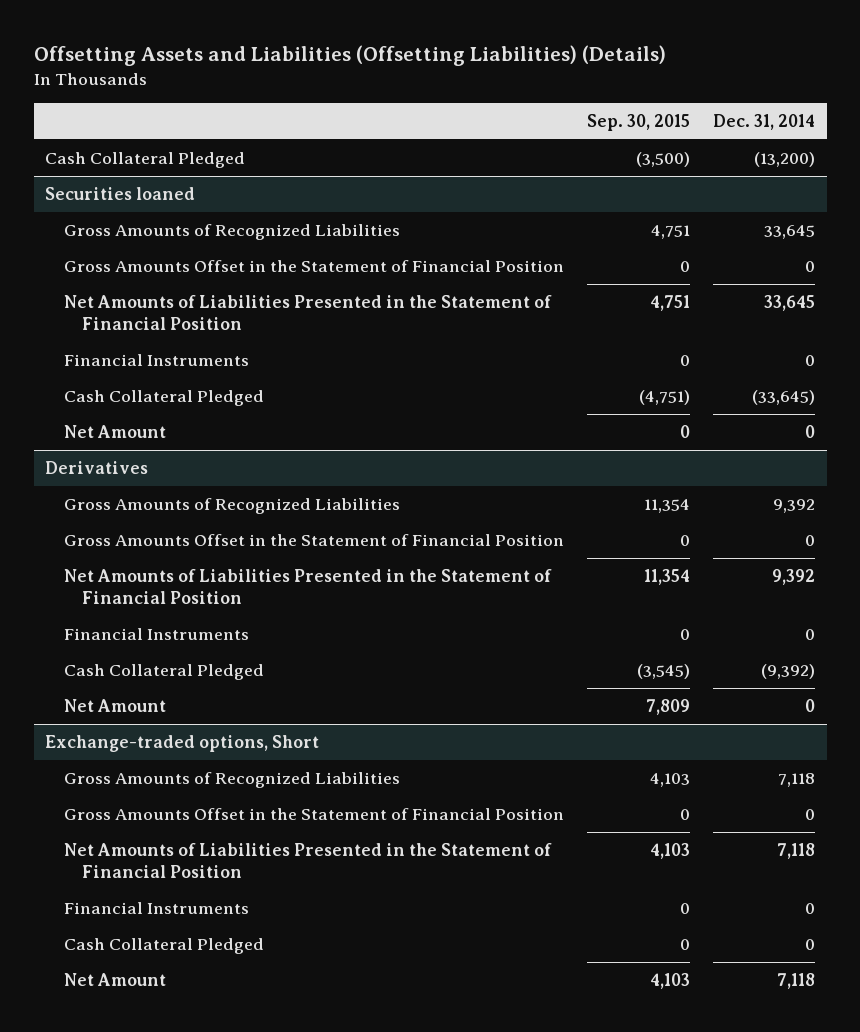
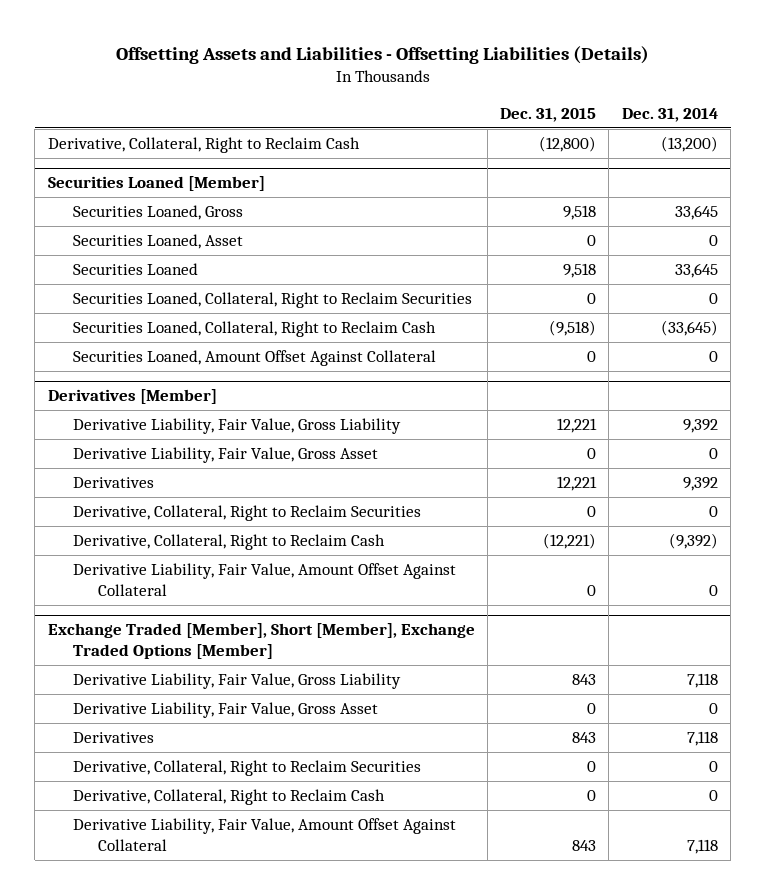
- Offsetting Assets and Liabilities (Offsetting Liabilities) (Details)
+ Offsetting Assets and Liabilities - Offsetting Liabilities (Details)
- | Sep. 30, 2015 | Dec. 31, 2014
+ | Dec. 31, 2015 | Dec. 31, 2014
- Cash Collateral Pledged | (3,500) | (13,200)
- Securities loaned
- Gross Amounts of Recognized Liabilities | 4,751 | 33,645
- Gross Amounts Offset in the Statement of Financial Position | 0 | 0
- Net Amounts of Liabilities Presented in the Statement of Financial Position | 4,751 | 33,645
- Financial Instruments | 0 | 0
- Cash Collateral Pledged | (4,751) | (33,645)
- Net Amount | 0 | 0
- Derivatives
- Gross Amounts of Recognized Liabilities | 11,354 | 9,392
- Gross Amounts Offset in the Statement of Financial Position | 0 | 0
- Net Amounts of Liabilities Presented in the Statement of Financial Position | 11,354 | 9,392
- Financial Instruments | 0 | 0
- Cash Collateral Pledged | (3,545) | (9,392)
- Net Amount | 7,809 | 0
- Exchange-traded options, Short
- Gross Amounts of Recognized Liabilities | 4,103 | 7,118
- Gross Amounts Offset in the Statement of Financial Position | 0 | 0
- Net Amounts of Liabilities Presented in the Statement of Financial Position | 4,103 | 7,118
- Financial Instruments | 0 | 0
- Cash Collateral Pledged | 0 | 0
- Net Amount | 4,103 | 7,118
+ Derivative, Collateral, Right to Reclaim Cash | (12,800) | (13,200)
+ Securities Loaned [Member]
+ Securities Loaned, Gross | 9,518 | 33,645
+ Securities Loaned, Asset | 0 | 0
+ Securities Loaned | 9,518 | 33,645
+ Securities Loaned, Collateral, Right to Reclaim Securities | 0 | 0
+ Securities Loaned, Collateral, Right to Reclaim Cash | (9,518) | (33,645)
+ Securities Loaned, Amount Offset Against Collateral | 0 | 0
+ Derivatives [Member]
+ Derivative Liability, Fair Value, Gross Liability | 12,221 | 9,392
+ Derivative Liability, Fair Value, Gross Asset | 0 | 0
+ Derivatives | 12,221 | 9,392
+ Derivative, Collateral, Right to Reclaim Securities | 0 | 0
+ Derivative, Collateral, Right to Reclaim Cash | (12,221) | (9,392)
+ Derivative Liability, Fair Value, Amount Offset Against Collateral | 0 | 0
+ Exchange Traded [Member], Short [Member], Exchange Traded Options [Member]
+ Derivative Liability, Fair Value, Gross Liability | 843 | 7,118
+ Derivative Liability, Fair Value, Gross Asset | 0 | 0
+ Derivatives | 843 | 7,118
+ Derivative, Collateral, Right to Reclaim Securities | 0 | 0
+ Derivative, Collateral, Right to Reclaim Cash | 0 | 0
+ Derivative Liability, Fair Value, Amount Offset Against Collateral | 843 | 7,118

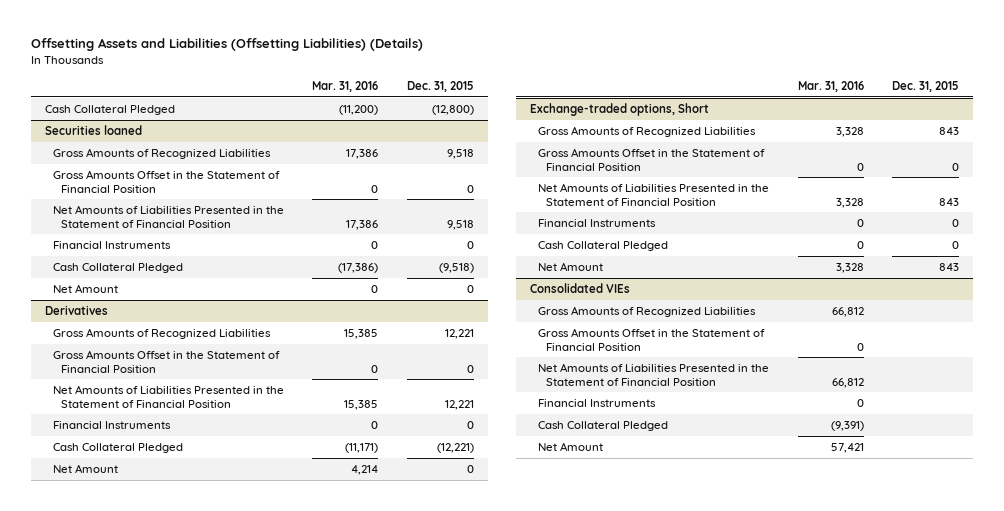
- Offsetting Assets and Liabilities - Offsetting Liabilities (Details)
+ Offsetting Assets and Liabilities (Offsetting Liabilities) (Details)
- | Dec. 31, 2015 | Dec. 31, 2014
+ | Mar. 31, 2016 | Dec. 31, 2015
- Derivative, Collateral, Right to Reclaim Cash | (12,800) | (13,200)
- Securities Loaned [Member]
- Securities Loaned, Gross | 9,518 | 33,645
- Securities Loaned, Asset | 0 | 0
- Securities Loaned | 9,518 | 33,645
- Securities Loaned, Collateral, Right to Reclaim Securities | 0 | 0
- Securities Loaned, Collateral, Right to Reclaim Cash | (9,518) | (33,645)
- Securities Loaned, Amount Offset Against Collateral | 0 | 0
- Derivatives [Member]
- Derivative Liability, Fair Value, Gross Liability | 12,221 | 9,392
- Derivative Liability, Fair Value, Gross Asset | 0 | 0
- Derivatives | 12,221 | 9,392
- Derivative, Collateral, Right to Reclaim Securities | 0 | 0
- Derivative, Collateral, Right to Reclaim Cash | (12,221) | (9,392)
- Derivative Liability, Fair Value, Amount Offset Against Collateral | 0 | 0
- Exchange Traded [Member], Short [Member], Exchange Traded Options [Member]
- Derivative Liability, Fair Value, Gross Liability | 843 | 7,118
- Derivative Liability, Fair Value, Gross Asset | 0 | 0
- Derivatives | 843 | 7,118
- Derivative, Collateral, Right to Reclaim Securities | 0 | 0
- Derivative, Collateral, Right to Reclaim Cash | 0 | 0
- Derivative Liability, Fair Value, Amount Offset Against Collateral | 843 | 7,118
+ Cash Collateral Pledged | (11,200) | (12,800)
+ Securities loaned
+ Gross Amounts of Recognized Liabilities | 17,386 | 9,518
+ Gross Amounts Offset in the Statement of Financial Position | 0 | 0
+ Net Amounts of Liabilities Presented in the Statement of Financial Position | 17,386 | 9,518
+ Financial Instruments | 0 | 0
+ Cash Collateral Pledged | (17,386) | (9,518)
+ Net Amount | 0 | 0
+ Derivatives
+ Gross Amounts of Recognized Liabilities | 15,385 | 12,221
+ Gross Amounts Offset in the Statement of Financial Position | 0 | 0
+ Net Amounts of Liabilities Presented in the Statement of Financial Position | 15,385 | 12,221
+ Financial Instruments | 0 | 0
+ Cash Collateral Pledged | (11,171) | (12,221)
+ Net Amount | 4,214 | 0
+ Exchange-traded options, Short
+ Gross Amounts of Recognized Liabilities | 3,328 | 843
+ Gross Amounts Offset in the Statement of Financial Position | 0 | 0
+ Net Amounts of Liabilities Presented in the Statement of Financial Position | 3,328 | 843
+ Financial Instruments | 0 | 0
+ Cash Collateral Pledged | 0 | 0
+ Net Amount | 3,328 | 843
+ Consolidated VIEs
+ Gross Amounts of Recognized Liabilities | 66,812 |
+ Gross Amounts Offset in the Statement of Financial Position | 0 |
+ Net Amounts of Liabilities Presented in the Statement of Financial Position | 66,812 |
+ Financial Instruments | 0 |
+ Cash Collateral Pledged | (9,391) |
+ Net Amount | 57,421 |

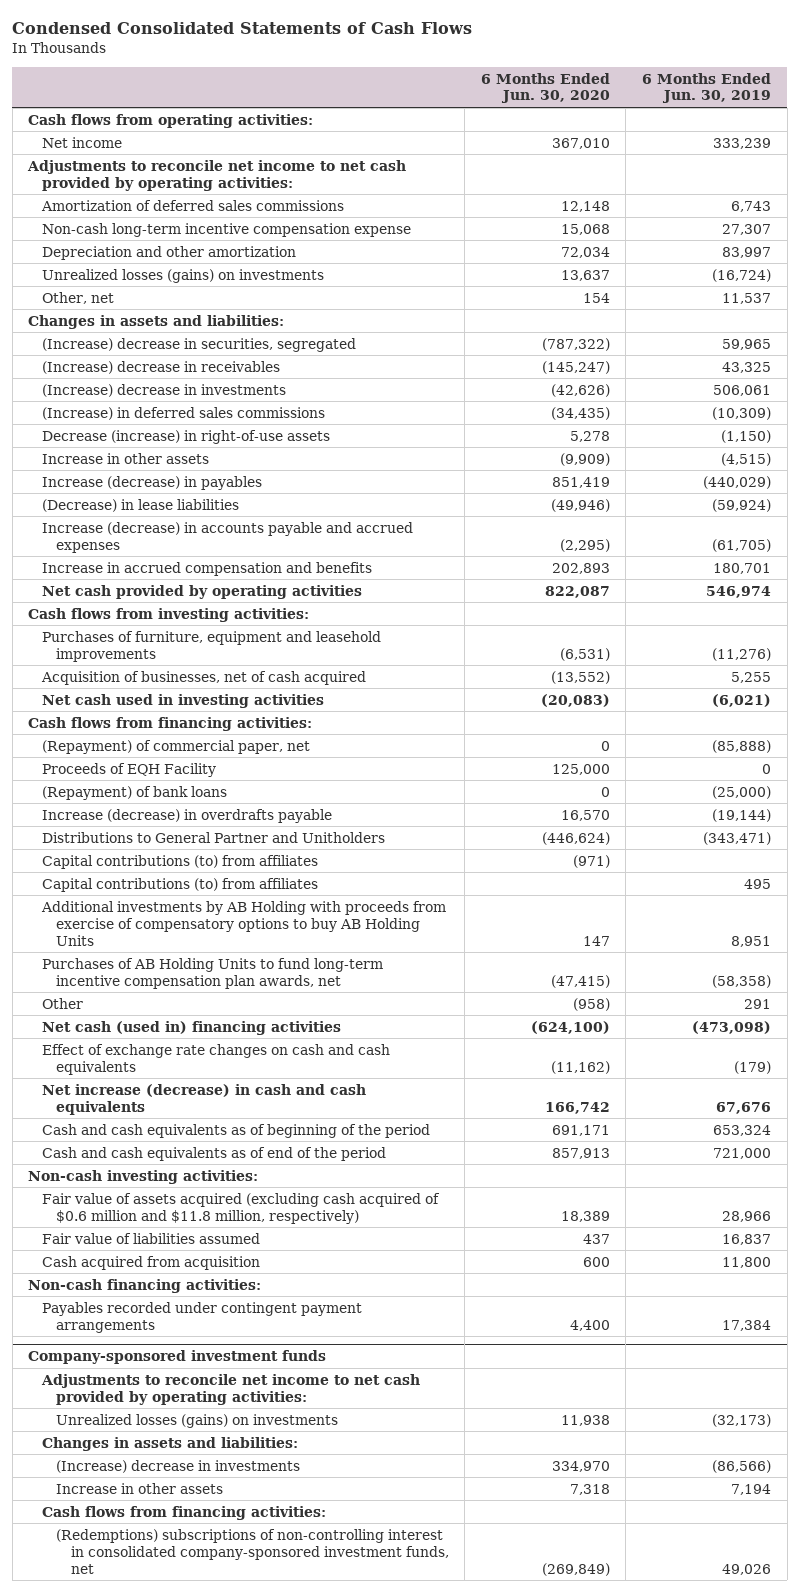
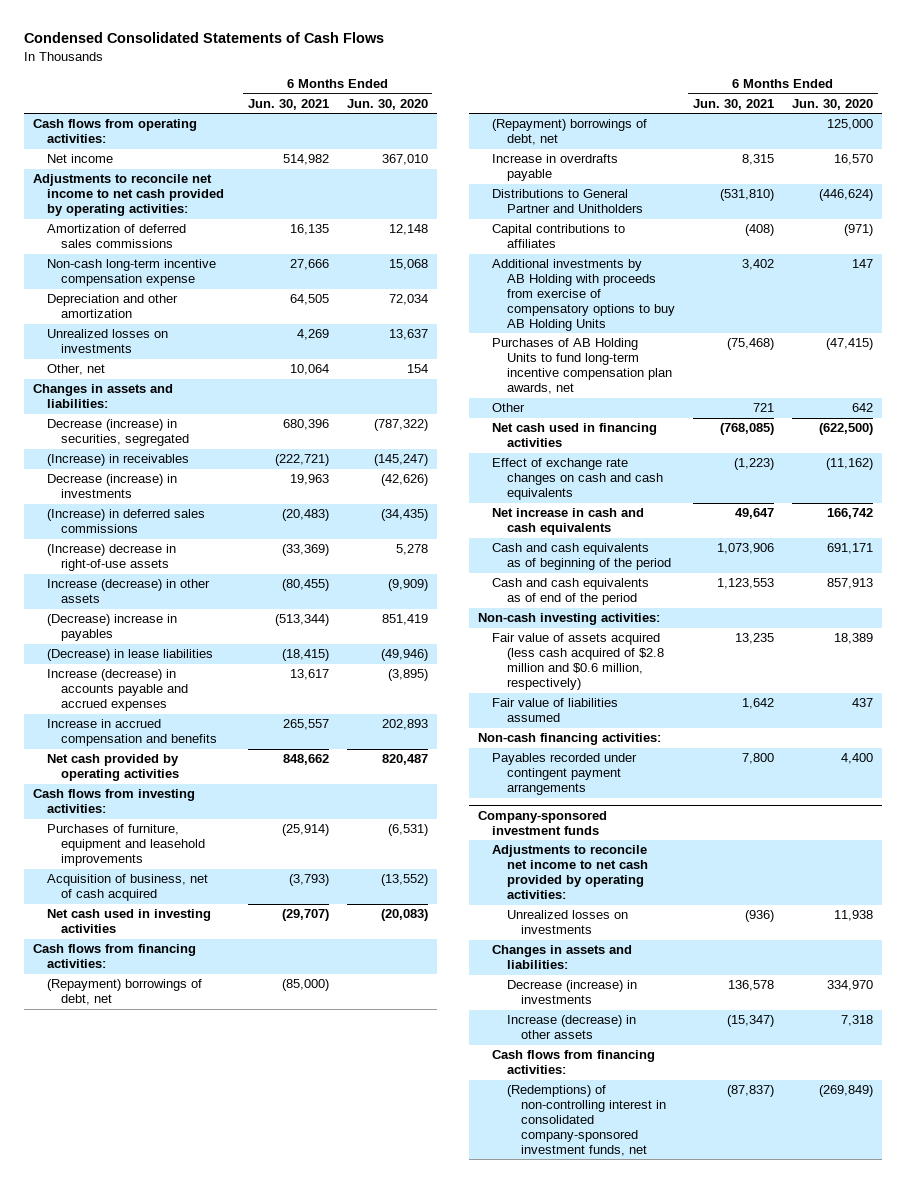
- | 6 Months Ended Jun. 30, 2020 | 6 Months Ended Jun. 30, 2019
+ | 6 Months Ended Jun. 30, 2021 | 6 Months Ended Jun. 30, 2020
- Unrealized losses (gains) on investments | 13,637 | (16,724)
+ Unrealized losses on investments | 4,269 | 13,637
- (Increase) decrease in securities, segregated | (787,322) | 59,965
- (Increase) decrease in receivables | (145,247) | 43,325
- (Increase) decrease in investments | (42,626) | 506,061
+ Decrease (increase) in securities, segregated | 680,396 | (787,322)
+ (Increase) in receivables | (222,721) | (145,247)
+ Decrease (increase) in investments | 19,963 | (42,626)
- Decrease (increase) in right-of-use assets | 5,278 | (1,150)
- Increase in other assets | (9,909) | (4,515)
- Increase (decrease) in payables | 851,419 | (440,029)
+ (Increase) decrease in right-of-use assets | (33,369) | 5,278
+ Increase (decrease) in other assets | (80,455) | (9,909)
+ (Decrease) increase in payables | (513,344) | 851,419
- Increase (decrease) in accounts payable and accrued expenses | (2,295) | (61,705)
+ Increase (decrease) in accounts payable and accrued expenses | 13,617 | (3,895)
- Net cash provided by operating activities | 822,087 | 546,974
+ Net cash provided by operating activities | 848,662 | 820,487
- Acquisition of businesses, net of cash acquired | (13,552) | 5,255
+ Acquisition of business, net of cash acquired | (3,793) | (13,552)
- (Repayment) of commercial paper, net | 0 | (85,888)
- Proceeds of EQH Facility | 125,000 | 0
- (Repayment) of bank loans | 0 | (25,000)
- Increase (decrease) in overdrafts payable | 16,570 | (19,144)
+ (Repayment) borrowings of debt, net | (85,000) |
+ (Repayment) borrowings of debt, net | | 125,000
+ Increase in overdrafts payable | 8,315 | 16,570
- Capital contributions (to) from affiliates | (971) |
- Capital contributions (to) from affiliates | | 495
+ Capital contributions to affiliates | (408) | (971)
- Other | (958) | 291
- Net cash (used in) financing activities | (624,100) | (473,098)
+ Other | 721 | 642
+ Net cash used in financing activities | (768,085) | (622,500)
- Net increase (decrease) in cash and cash equivalents | 166,742 | 67,676
+ Net increase in cash and cash equivalents | 49,647 | 166,742
- Fair value of assets acquired (excluding cash acquired of $0.6 million and $11.8 million, respectively) | 18,389 | 28,966
+ Fair value of assets acquired (less cash acquired of $2.8 million and $0.6 million, respectively) | 13,235 | 18,389
- Cash acquired from acquisition | 600 | 11,800
@ Company-sponsored investment funds
- Unrealized losses (gains) on investments | 11,938 | (32,173)
+ Unrealized losses on investments | (936) | 11,938
- (Increase) decrease in investments | 334,970 | (86,566)
- Increase in other assets | 7,318 | 7,194
+ Decrease (increase) in investments | 136,578 | 334,970
+ Increase (decrease) in other assets | (15,347) | 7,318
- (Redemptions) subscriptions of non-controlling interest in consolidated company-sponsored investment funds, net | (269,849) | 49,026
+ (Redemptions) of non-controlling interest in consolidated company-sponsored investment funds, net | (87,837) | (269,849)

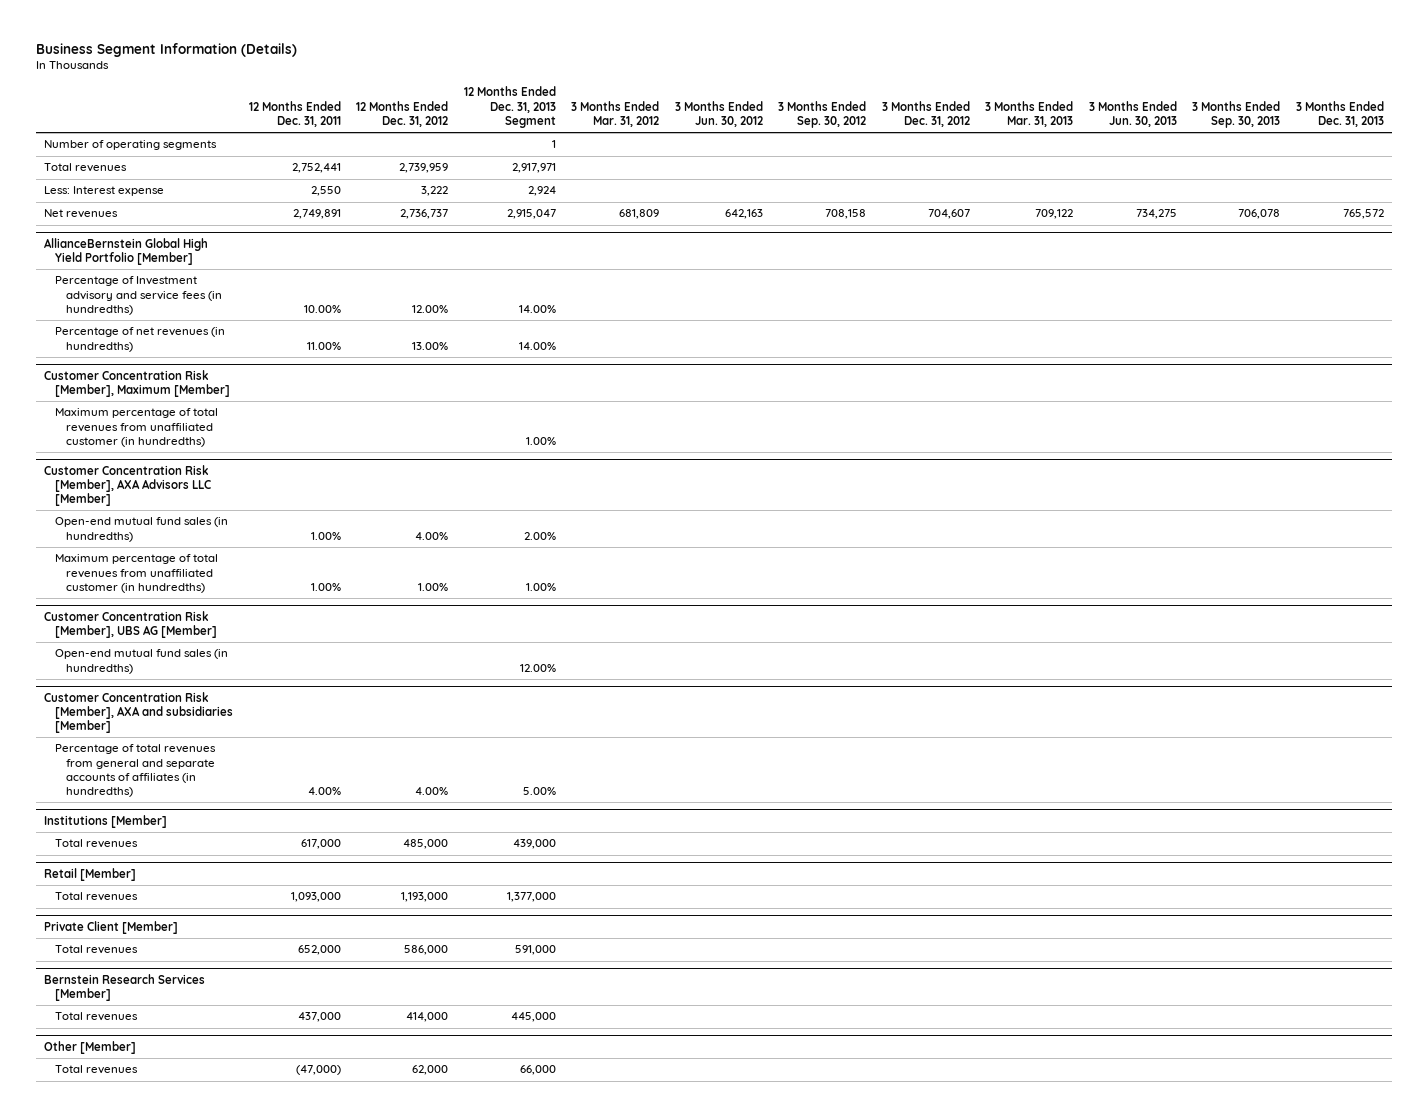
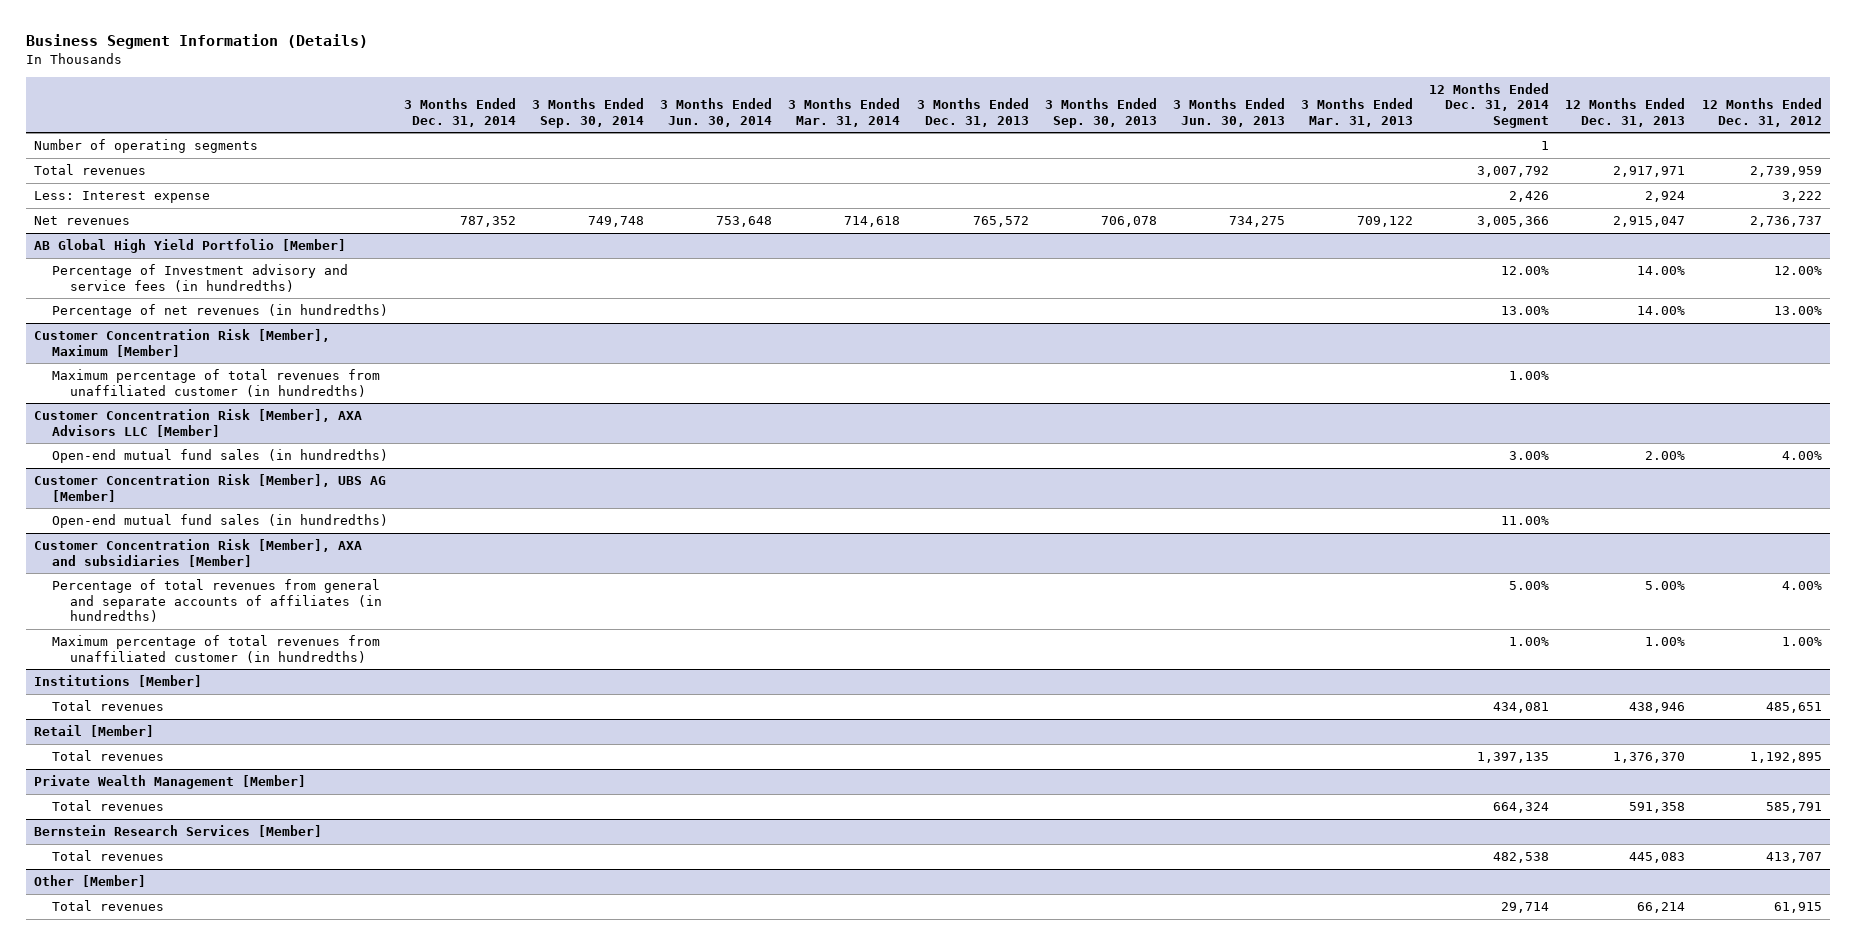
- | 12 Months Ended Dec. 31, 2011 | 12 Months Ended Dec. 31, 2012 | 12 Months Ended Dec. 31, 2013 Segment | 3 Months Ended Mar. 31, 2012 | 3 Months Ended Jun. 30, 2012 | 3 Months Ended Sep. 30, 2012 | 3 Months Ended Dec. 31, 2012 | 3 Months Ended Mar. 31, 2013 | 3 Months Ended Jun. 30, 2013 | 3 Months Ended Sep. 30, 2013 | 3 Months Ended Dec. 31, 2013
+ | 3 Months Ended Dec. 31, 2014 | 3 Months Ended Sep. 30, 2014 | 3 Months Ended Jun. 30, 2014 | 3 Months Ended Mar. 31, 2014 | 3 Months Ended Dec. 31, 2013 | 3 Months Ended Sep. 30, 2013 | 3 Months Ended Jun. 30, 2013 | 3 Months Ended Mar. 31, 2013 | 12 Months Ended Dec. 31, 2014 Segment | 12 Months Ended Dec. 31, 2013 | 12 Months Ended Dec. 31, 2012
- AllianceBernstein Global High Yield Portfolio [Member]
+ AB Global High Yield Portfolio [Member]
@ Customer Concentration Risk [Member], AXA Advisors LLC [Member]
- Maximum percentage of total revenues from unaffiliated customer (in hundredths) | 1.00% | 1.00% | 1.00% | | | | | | | |
@ Customer Concentration Risk [Member], AXA and subsidiaries [Member]
+ Maximum percentage of total revenues from unaffiliated customer (in hundredths) | | | | | | | | | 1.00% | 1.00% | 1.00%
@ Institutions [Member]
- Total revenues | 617,000 | 485,000 | 439,000 | | | | | | | |
+ Total revenues | | | | | | | | | 434,081 | 438,946 | 485,651
@ Retail [Member]
- Total revenues | 1,093,000 | 1,193,000 | 1,377,000 | | | | | | | |
- Private Client [Member]
- Total revenues | 652,000 | 586,000 | 591,000 | | | | | | | |
@ Retail [Member]
+ Total revenues | | | | | | | | | 1,397,135 | 1,376,370 | 1,192,895
+ Private Wealth Management [Member]
+ Total revenues | | | | | | | | | 664,324 | 591,358 | 585,791
@ Bernstein Research Services [Member]
- Total revenues | 437,000 | 414,000 | 445,000 | | | | | | | |
+ Total revenues | | | | | | | | | 482,538 | 445,083 | 413,707
@ Other [Member]
- Total revenues | (47,000) | 62,000 | 66,000 | | | | | | | |
+ Total revenues | | | | | | | | | 29,714 | 66,214 | 61,915

